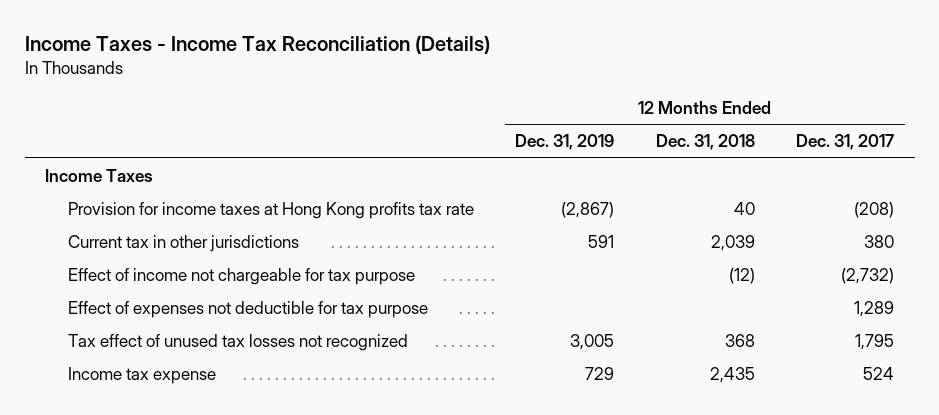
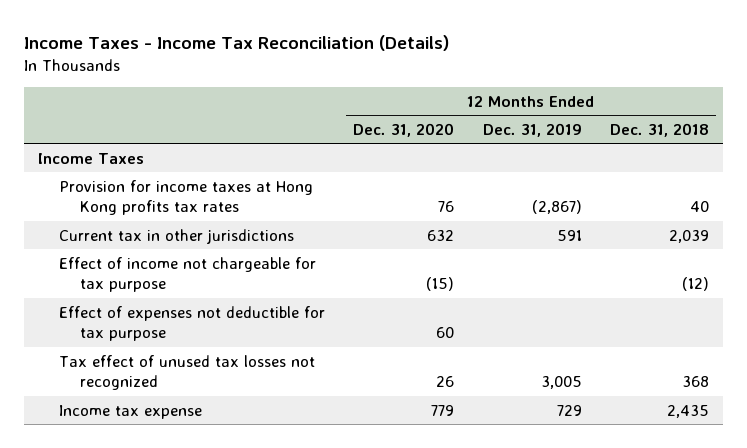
- | 12 Months Ended Dec. 31, 2019 | 12 Months Ended Dec. 31, 2018 | 12 Months Ended Dec. 31, 2017
+ | 12 Months Ended Dec. 31, 2020 | 12 Months Ended Dec. 31, 2019 | 12 Months Ended Dec. 31, 2018
- Provision for income taxes at Hong Kong profits tax rate | (2,867) | 40 | (208)
+ Provision for income taxes at Hong Kong profits tax rates | 76 | (2,867) | 40

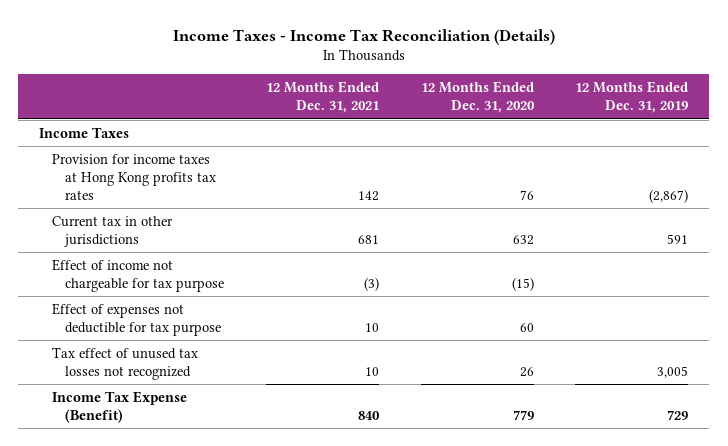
- | 12 Months Ended Dec. 31, 2020 | 12 Months Ended Dec. 31, 2019 | 12 Months Ended Dec. 31, 2018
+ | 12 Months Ended Dec. 31, 2021 | 12 Months Ended Dec. 31, 2020 | 12 Months Ended Dec. 31, 2019
- Income tax expense | 779 | 729 | 2,435
+ Income Tax Expense (Benefit) | 840 | 779 | 729

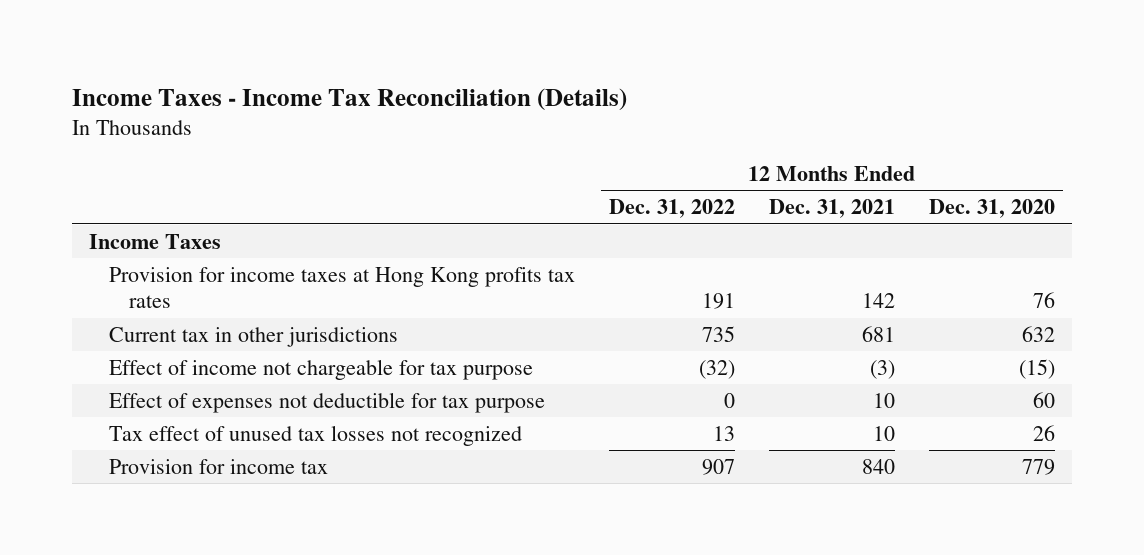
- | 12 Months Ended Dec. 31, 2021 | 12 Months Ended Dec. 31, 2020 | 12 Months Ended Dec. 31, 2019
+ | 12 Months Ended Dec. 31, 2022 | 12 Months Ended Dec. 31, 2021 | 12 Months Ended Dec. 31, 2020
- Income Tax Expense (Benefit) | 840 | 779 | 729
+ Provision for income tax | 907 | 840 | 779

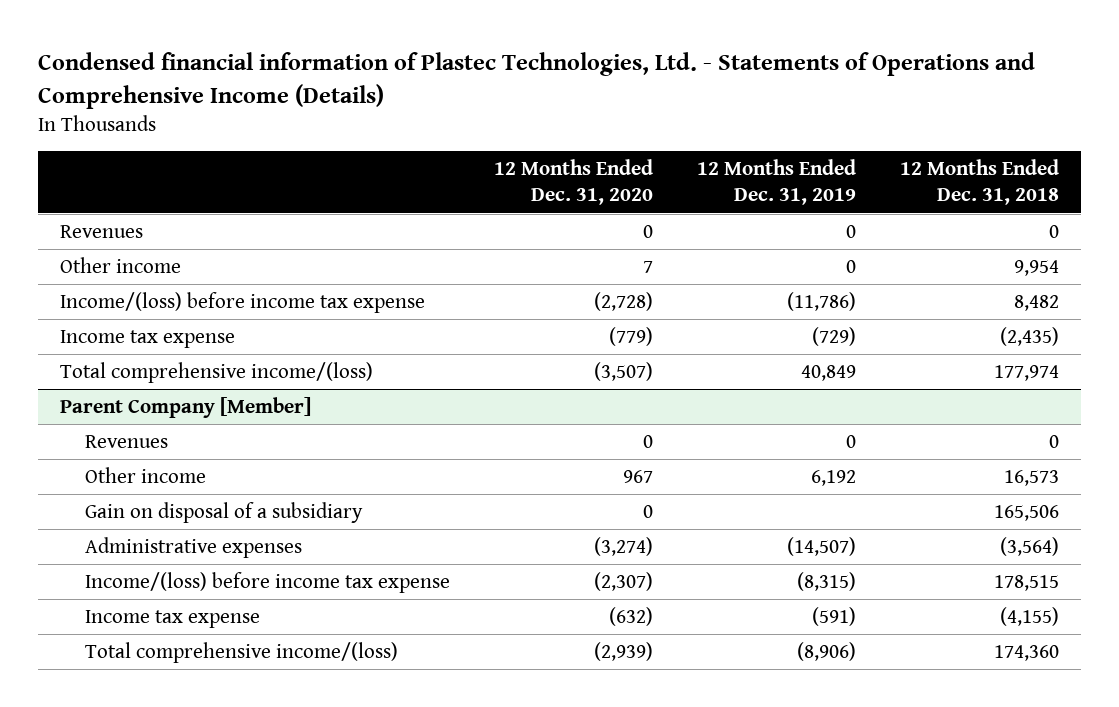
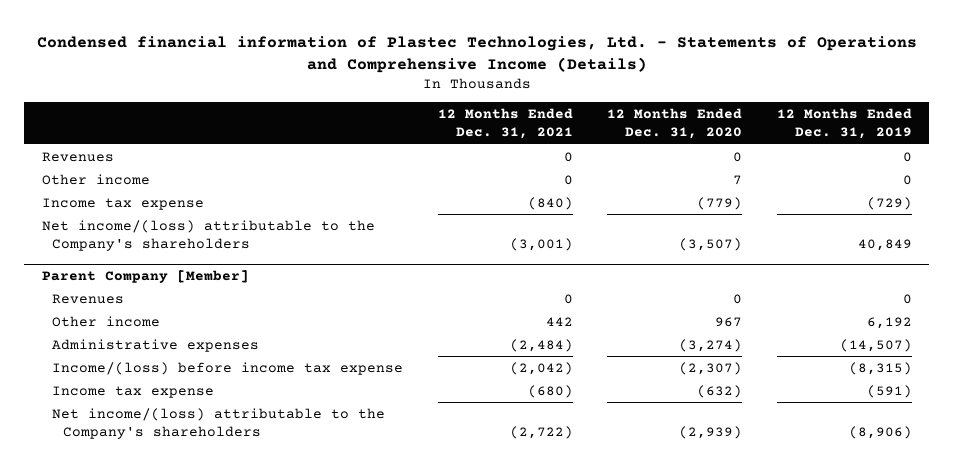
- | 12 Months Ended Dec. 31, 2020 | 12 Months Ended Dec. 31, 2019 | 12 Months Ended Dec. 31, 2018
+ | 12 Months Ended Dec. 31, 2021 | 12 Months Ended Dec. 31, 2020 | 12 Months Ended Dec. 31, 2019
- Income/(loss) before income tax expense | (2,728) | (11,786) | 8,482
- Total comprehensive income/(loss) | (3,507) | 40,849 | 177,974
+ Net income/(loss) attributable to the Company's shareholders | (3,001) | (3,507) | 40,849
@ Parent Company [Member]
- Gain on disposal of a subsidiary | 0 | | 165,506
- Total comprehensive income/(loss) | (2,939) | (8,906) | 174,360
+ Net income/(loss) attributable to the Company's shareholders | (2,722) | (2,939) | (8,906)

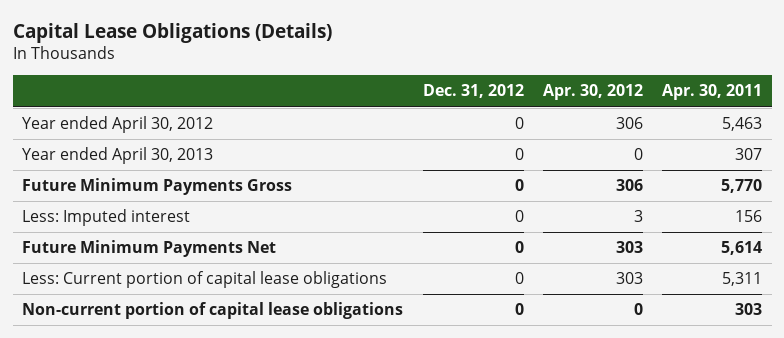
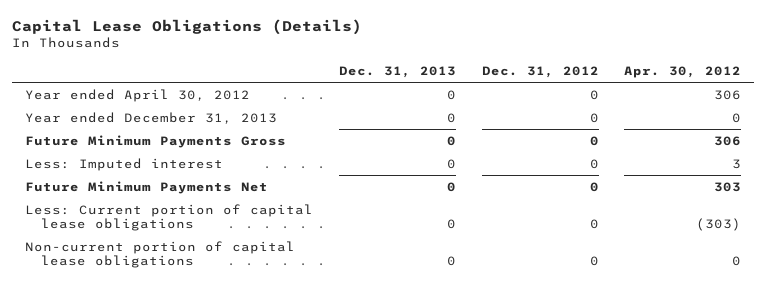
- | Dec. 31, 2012 | Apr. 30, 2012 | Apr. 30, 2011
+ | Dec. 31, 2013 | Dec. 31, 2012 | Apr. 30, 2012
- Year ended April 30, 2013 | 0 | 0 | 307
+ Year ended December 31, 2013 | 0 | 0 | 0
- Less: Current portion of capital lease obligations | 0 | 303 | 5,311
+ Less: Current portion of capital lease obligations | 0 | 0 | (303)

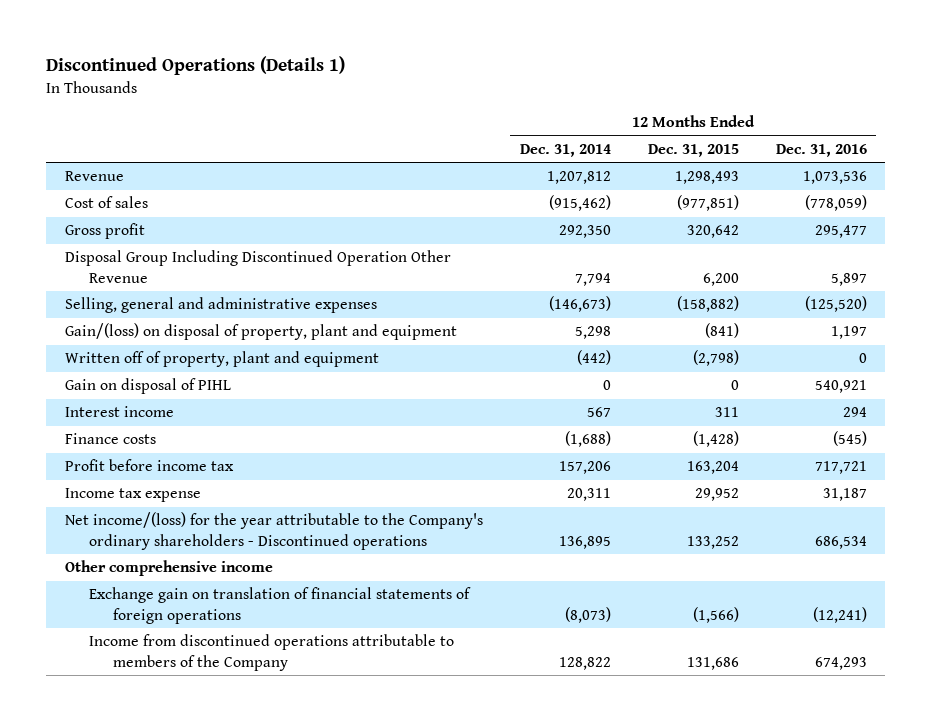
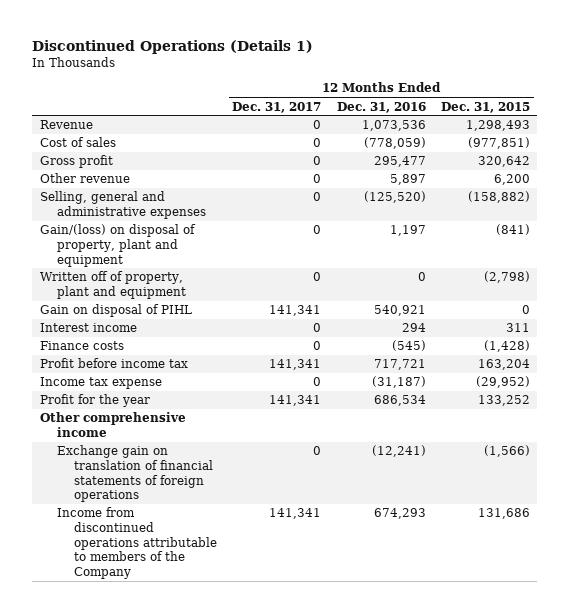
- | 12 Months Ended Dec. 31, 2014 | 12 Months Ended Dec. 31, 2015 | 12 Months Ended Dec. 31, 2016
+ | 12 Months Ended Dec. 31, 2017 | 12 Months Ended Dec. 31, 2016 | 12 Months Ended Dec. 31, 2015
- Disposal Group Including Discontinued Operation Other Revenue | 7,794 | 6,200 | 5,897
+ Other revenue | 0 | 5,897 | 6,200
- Income tax expense | 20,311 | 29,952 | 31,187
- Net income/(loss) for the year attributable to the Company's ordinary shareholders - Discontinued operations | 136,895 | 133,252 | 686,534
+ Income tax expense | 0 | (31,187) | (29,952)
+ Profit for the year | 141,341 | 686,534 | 133,252

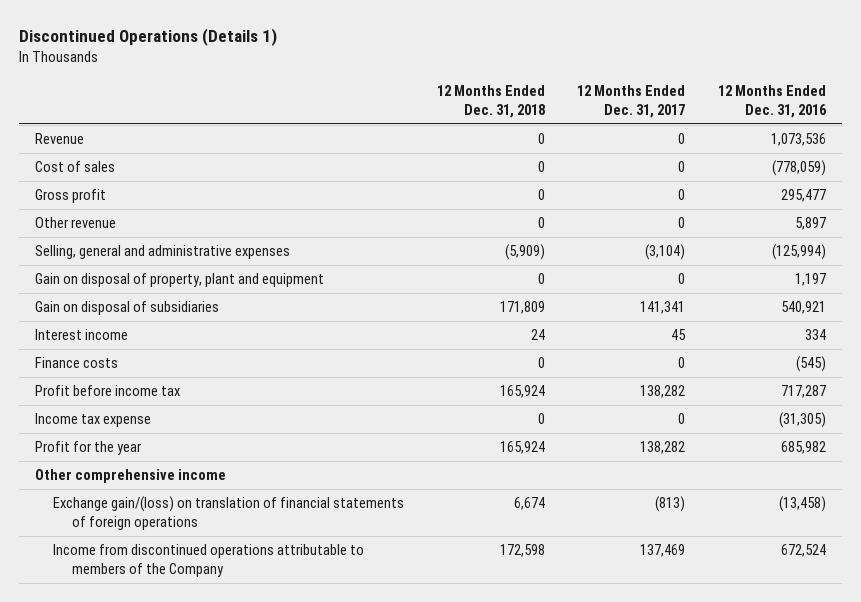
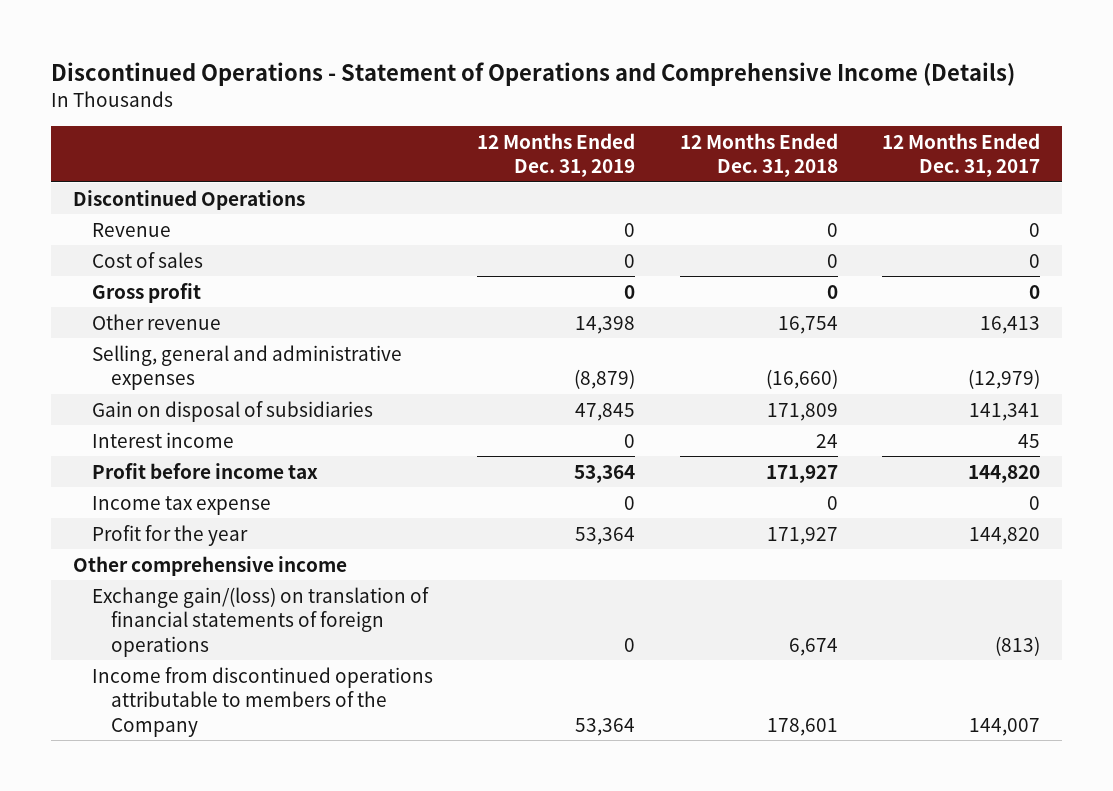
- Discontinued Operations (Details 1)
+ Discontinued Operations - Statement of Operations and Comprehensive Income (Details)
- | 12 Months Ended Dec. 31, 2018 | 12 Months Ended Dec. 31, 2017 | 12 Months Ended Dec. 31, 2016
+ | 12 Months Ended Dec. 31, 2019 | 12 Months Ended Dec. 31, 2018 | 12 Months Ended Dec. 31, 2017
+ Discontinued Operations
- Other revenue | 0 | 0 | 5,897
- Selling, general and administrative expenses | (5,909) | (3,104) | (125,994)
- Gain on disposal of property, plant and equipment | 0 | 0 | 1,197
+ Other revenue | 14,398 | 16,754 | 16,413
+ Selling, general and administrative expenses | (8,879) | (16,660) | (12,979)
- Finance costs | 0 | 0 | (545)
- Profit before income tax | 165,924 | 138,282 | 717,287
+ Profit before income tax | 53,364 | 171,927 | 144,820
- Profit for the year | 165,924 | 138,282 | 685,982
+ Profit for the year | 53,364 | 171,927 | 144,820
- Income from discontinued operations attributable to members of the Company | 172,598 | 137,469 | 672,524
+ Income from discontinued operations attributable to members of the Company | 53,364 | 178,601 | 144,007

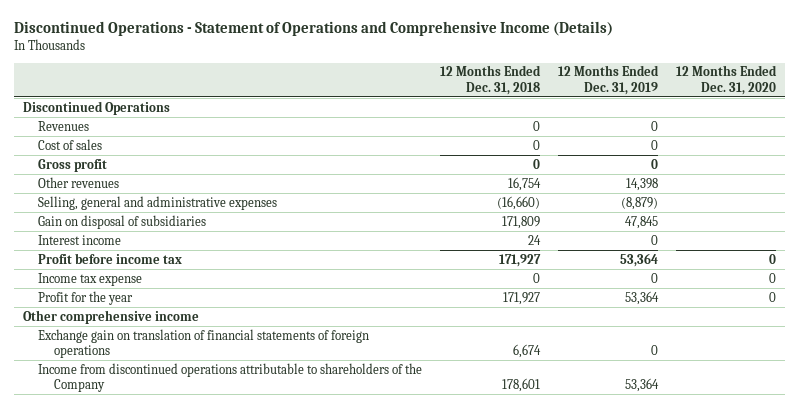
- | 12 Months Ended Dec. 31, 2019 | 12 Months Ended Dec. 31, 2018 | 12 Months Ended Dec. 31, 2017
+ | 12 Months Ended Dec. 31, 2018 | 12 Months Ended Dec. 31, 2019 | 12 Months Ended Dec. 31, 2020
- Revenue | 0 | 0 | 0
+ Revenues | 0 | 0 |
- Other revenue | 14,398 | 16,754 | 16,413
+ Other revenues | 16,754 | 14,398 |
- Exchange gain/(loss) on translation of financial statements of foreign operations | 0 | 6,674 | (813)
- Income from discontinued operations attributable to members of the Company | 53,364 | 178,601 | 144,007
+ Exchange gain on translation of financial statements of foreign operations | 6,674 | 0 |
+ Income from discontinued operations attributable to shareholders of the Company | 178,601 | 53,364 |

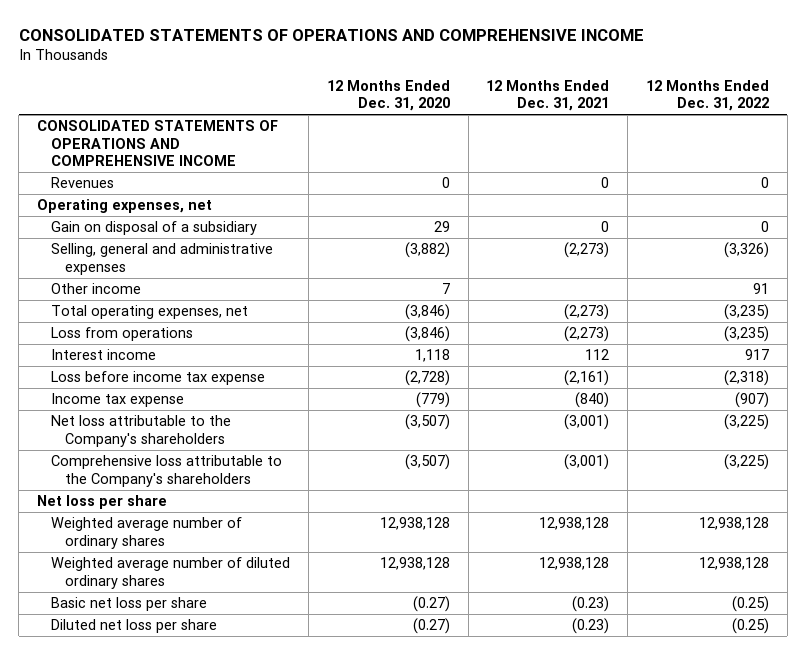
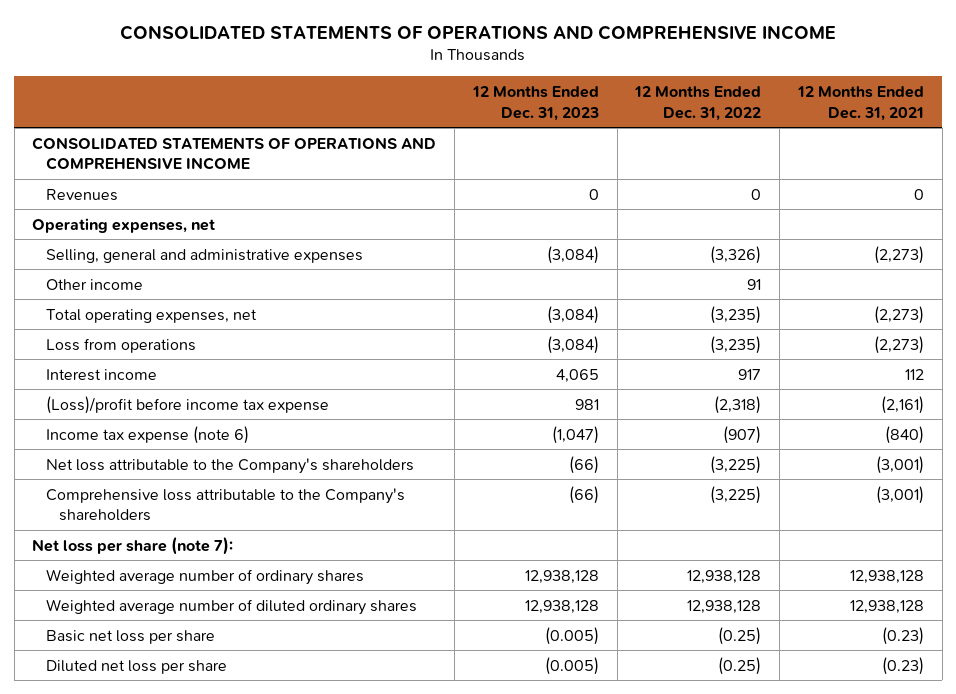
- | 12 Months Ended Dec. 31, 2020 | 12 Months Ended Dec. 31, 2021 | 12 Months Ended Dec. 31, 2022
+ | 12 Months Ended Dec. 31, 2023 | 12 Months Ended Dec. 31, 2022 | 12 Months Ended Dec. 31, 2021
- Gain on disposal of a subsidiary | 29 | 0 | 0
- Loss before income tax expense | (2,728) | (2,161) | (2,318)
- Income tax expense | (779) | (840) | (907)
+ (Loss)/profit before income tax expense | 981 | (2,318) | (2,161)
+ Income tax expense (note 6) | (1,047) | (907) | (840)
- Net loss per share
+ Net loss per share (note 7):

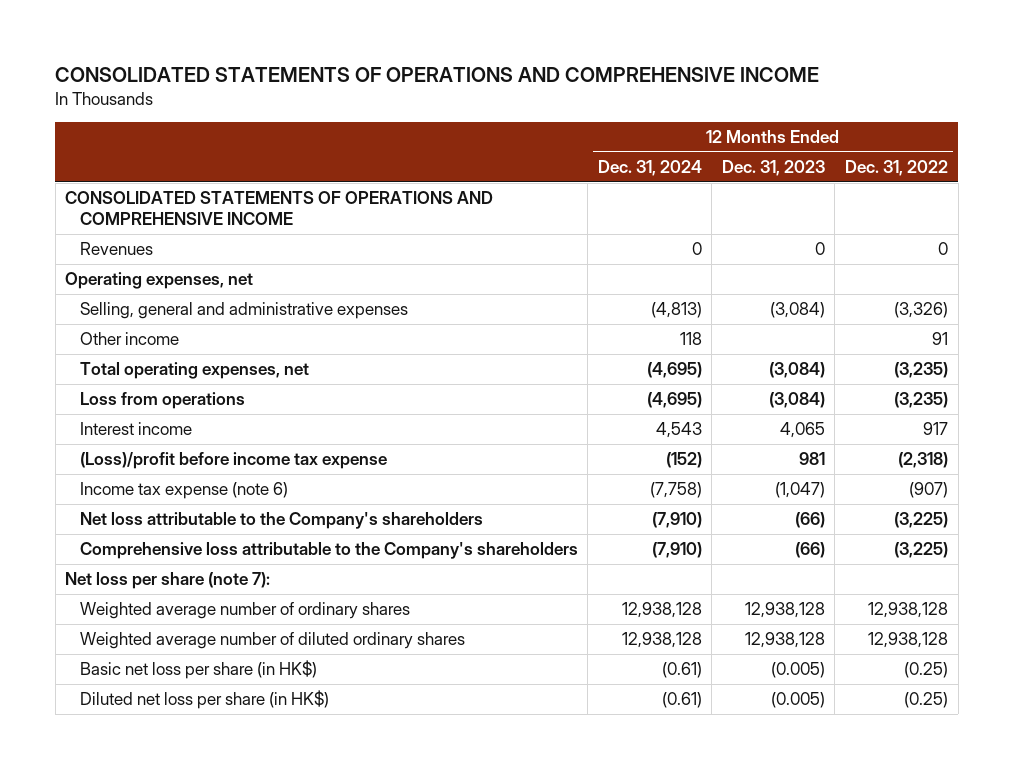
- | 12 Months Ended Dec. 31, 2023 | 12 Months Ended Dec. 31, 2022 | 12 Months Ended Dec. 31, 2021
+ | 12 Months Ended Dec. 31, 2024 | 12 Months Ended Dec. 31, 2023 | 12 Months Ended Dec. 31, 2022
- Basic net loss per share | (0.005) | (0.25) | (0.23)
- Diluted net loss per share | (0.005) | (0.25) | (0.23)
+ Basic net loss per share (in HK$) | (0.61) | (0.005) | (0.25)
+ Diluted net loss per share (in HK$) | (0.61) | (0.005) | (0.25)

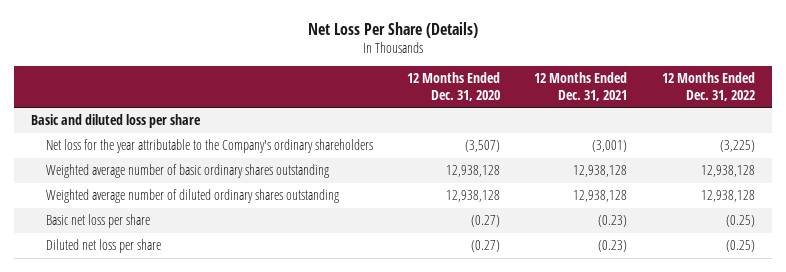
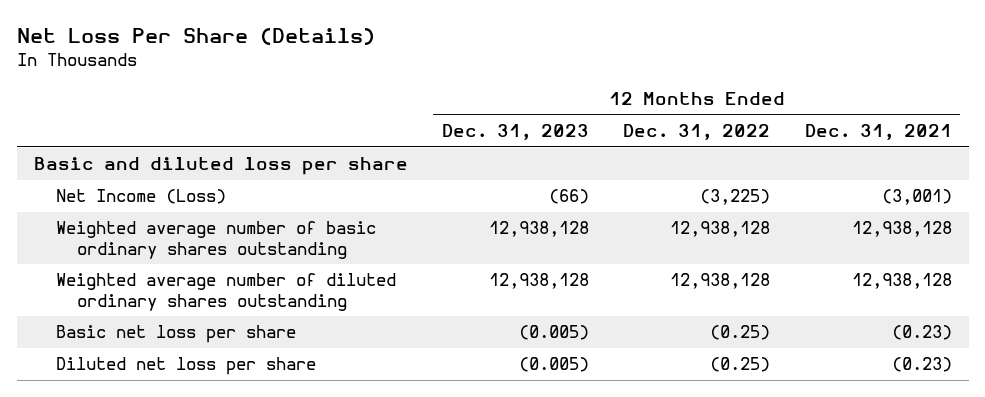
- | 12 Months Ended Dec. 31, 2020 | 12 Months Ended Dec. 31, 2021 | 12 Months Ended Dec. 31, 2022
+ | 12 Months Ended Dec. 31, 2023 | 12 Months Ended Dec. 31, 2022 | 12 Months Ended Dec. 31, 2021
- Net loss for the year attributable to the Company's ordinary shareholders | (3,507) | (3,001) | (3,225)
+ Net Income (Loss) | (66) | (3,225) | (3,001)

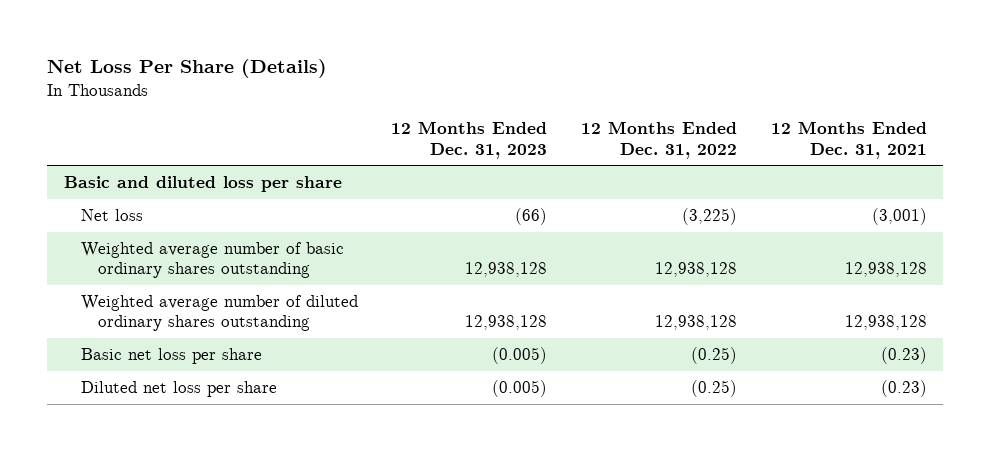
- Net Income (Loss) | (66) | (3,225) | (3,001)
+ Net loss | (66) | (3,225) | (3,001)

